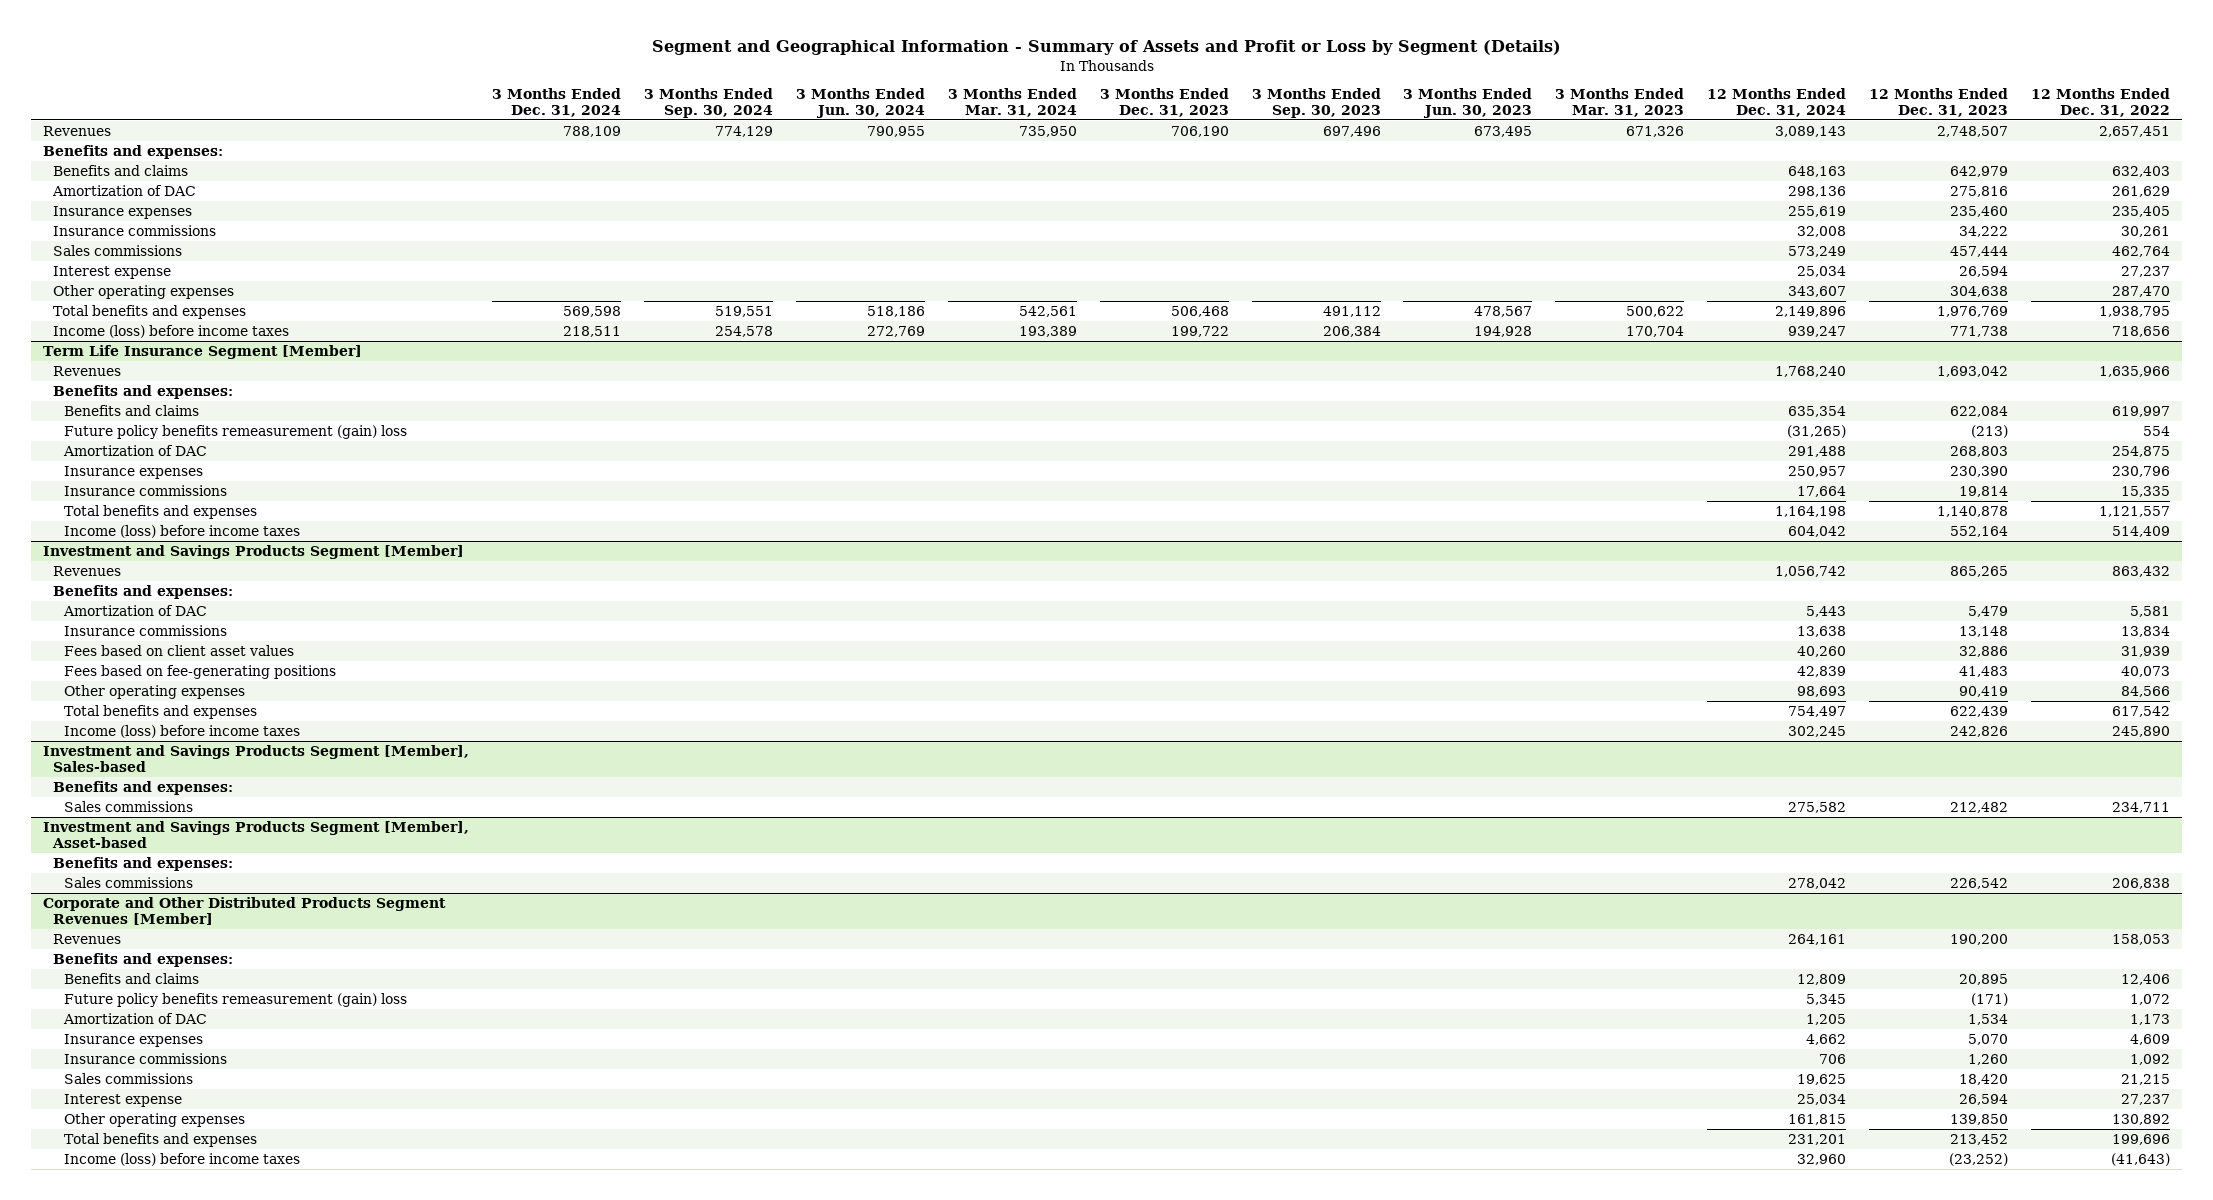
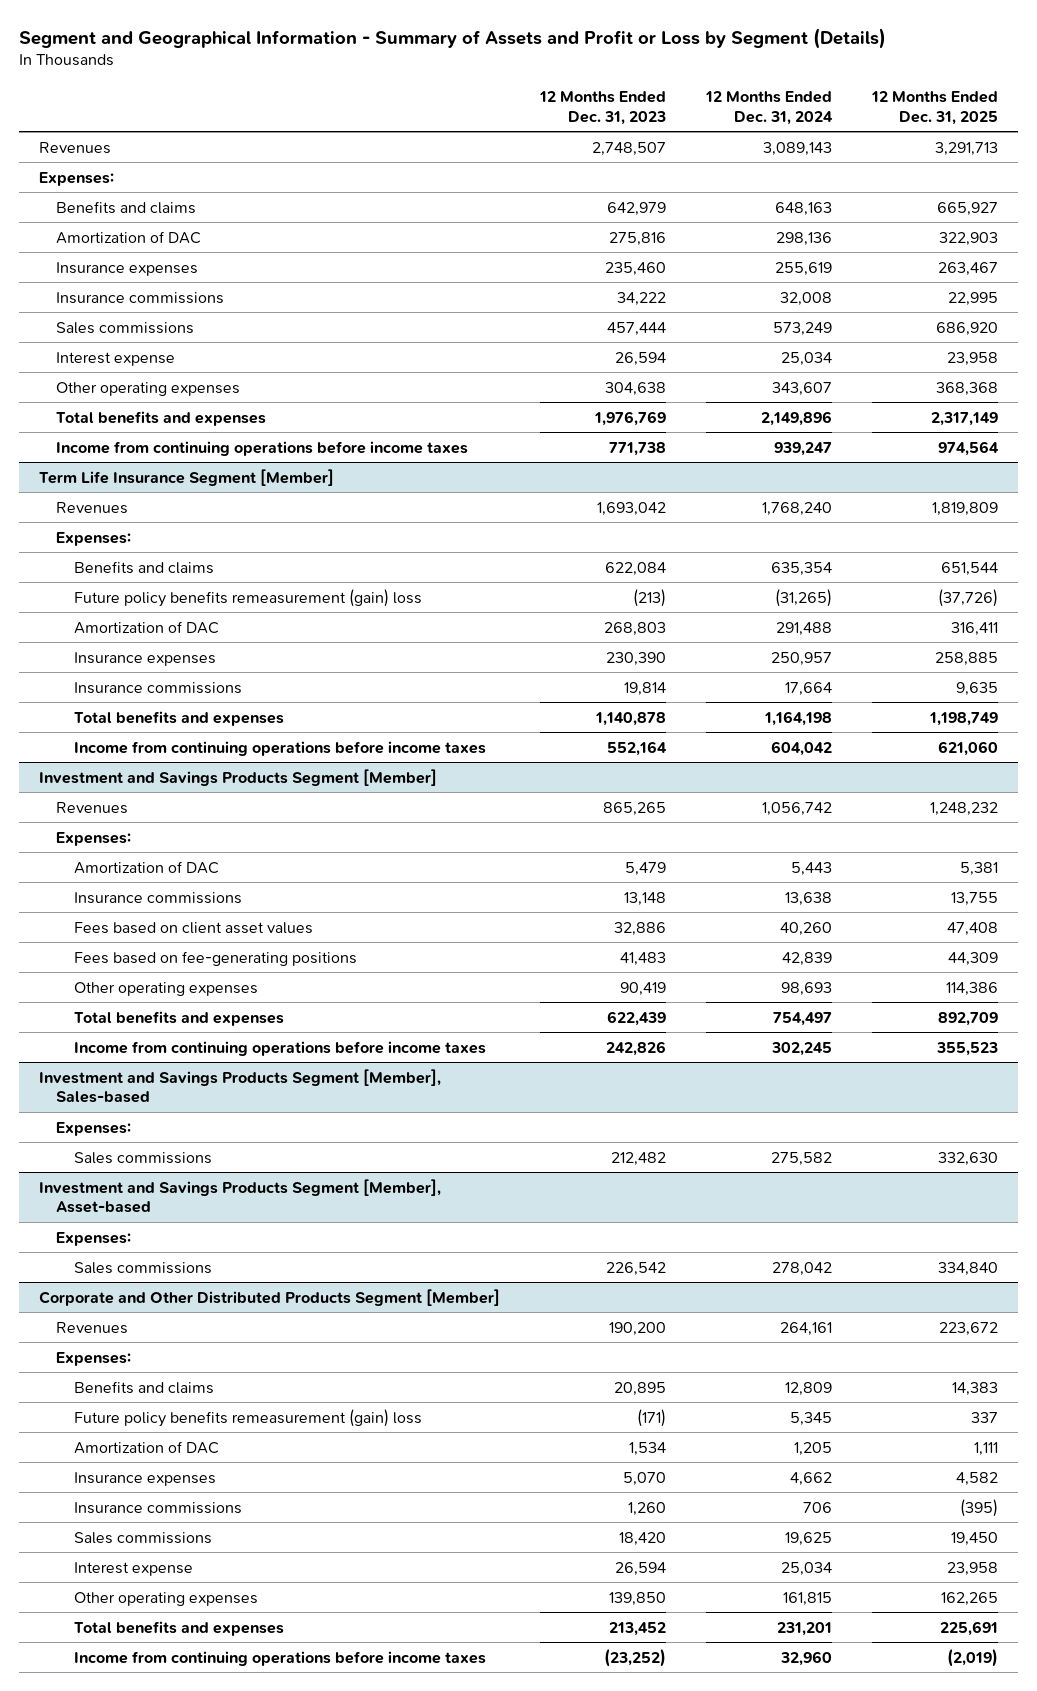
- | 3 Months Ended Dec. 31, 2024 | 3 Months Ended Sep. 30, 2024 | 3 Months Ended Jun. 30, 2024 | 3 Months Ended Mar. 31, 2024 | 3 Months Ended Dec. 31, 2023 | 3 Months Ended Sep. 30, 2023 | 3 Months Ended Jun. 30, 2023 | 3 Months Ended Mar. 31, 2023 | 12 Months Ended Dec. 31, 2024 | 12 Months Ended Dec. 31, 2023 | 12 Months Ended Dec. 31, 2022
+ | 12 Months Ended Dec. 31, 2023 | 12 Months Ended Dec. 31, 2024 | 12 Months Ended Dec. 31, 2025
- Benefits and expenses:
+ Expenses:
- Income (loss) before income taxes | 218,511 | 254,578 | 272,769 | 193,389 | 199,722 | 206,384 | 194,928 | 170,704 | 939,247 | 771,738 | 718,656
+ Income from continuing operations before income taxes | 771,738 | 939,247 | 974,564
@ Term Life Insurance Segment [Member]
- Benefits and expenses:
+ Expenses:
- Income (loss) before income taxes | | | | | | | | | 604,042 | 552,164 | 514,409
+ Income from continuing operations before income taxes | 552,164 | 604,042 | 621,060
@ Investment and Savings Products Segment [Member]
- Benefits and expenses:
+ Expenses:
- Income (loss) before income taxes | | | | | | | | | 302,245 | 242,826 | 245,890
+ Income from continuing operations before income taxes | 242,826 | 302,245 | 355,523
@ Investment and Savings Products Segment [Member], Sales-based
- Benefits and expenses:
+ Expenses:
@ Investment and Savings Products Segment [Member], Asset-based
- Benefits and expenses:
+ Expenses:
- Corporate and Other Distributed Products Segment Revenues [Member]
+ Corporate and Other Distributed Products Segment [Member]
- Benefits and expenses:
+ Expenses:
- Income (loss) before income taxes | | | | | | | | | 32,960 | (23,252) | (41,643)
+ Income from continuing operations before income taxes | (23,252) | 32,960 | (2,019)

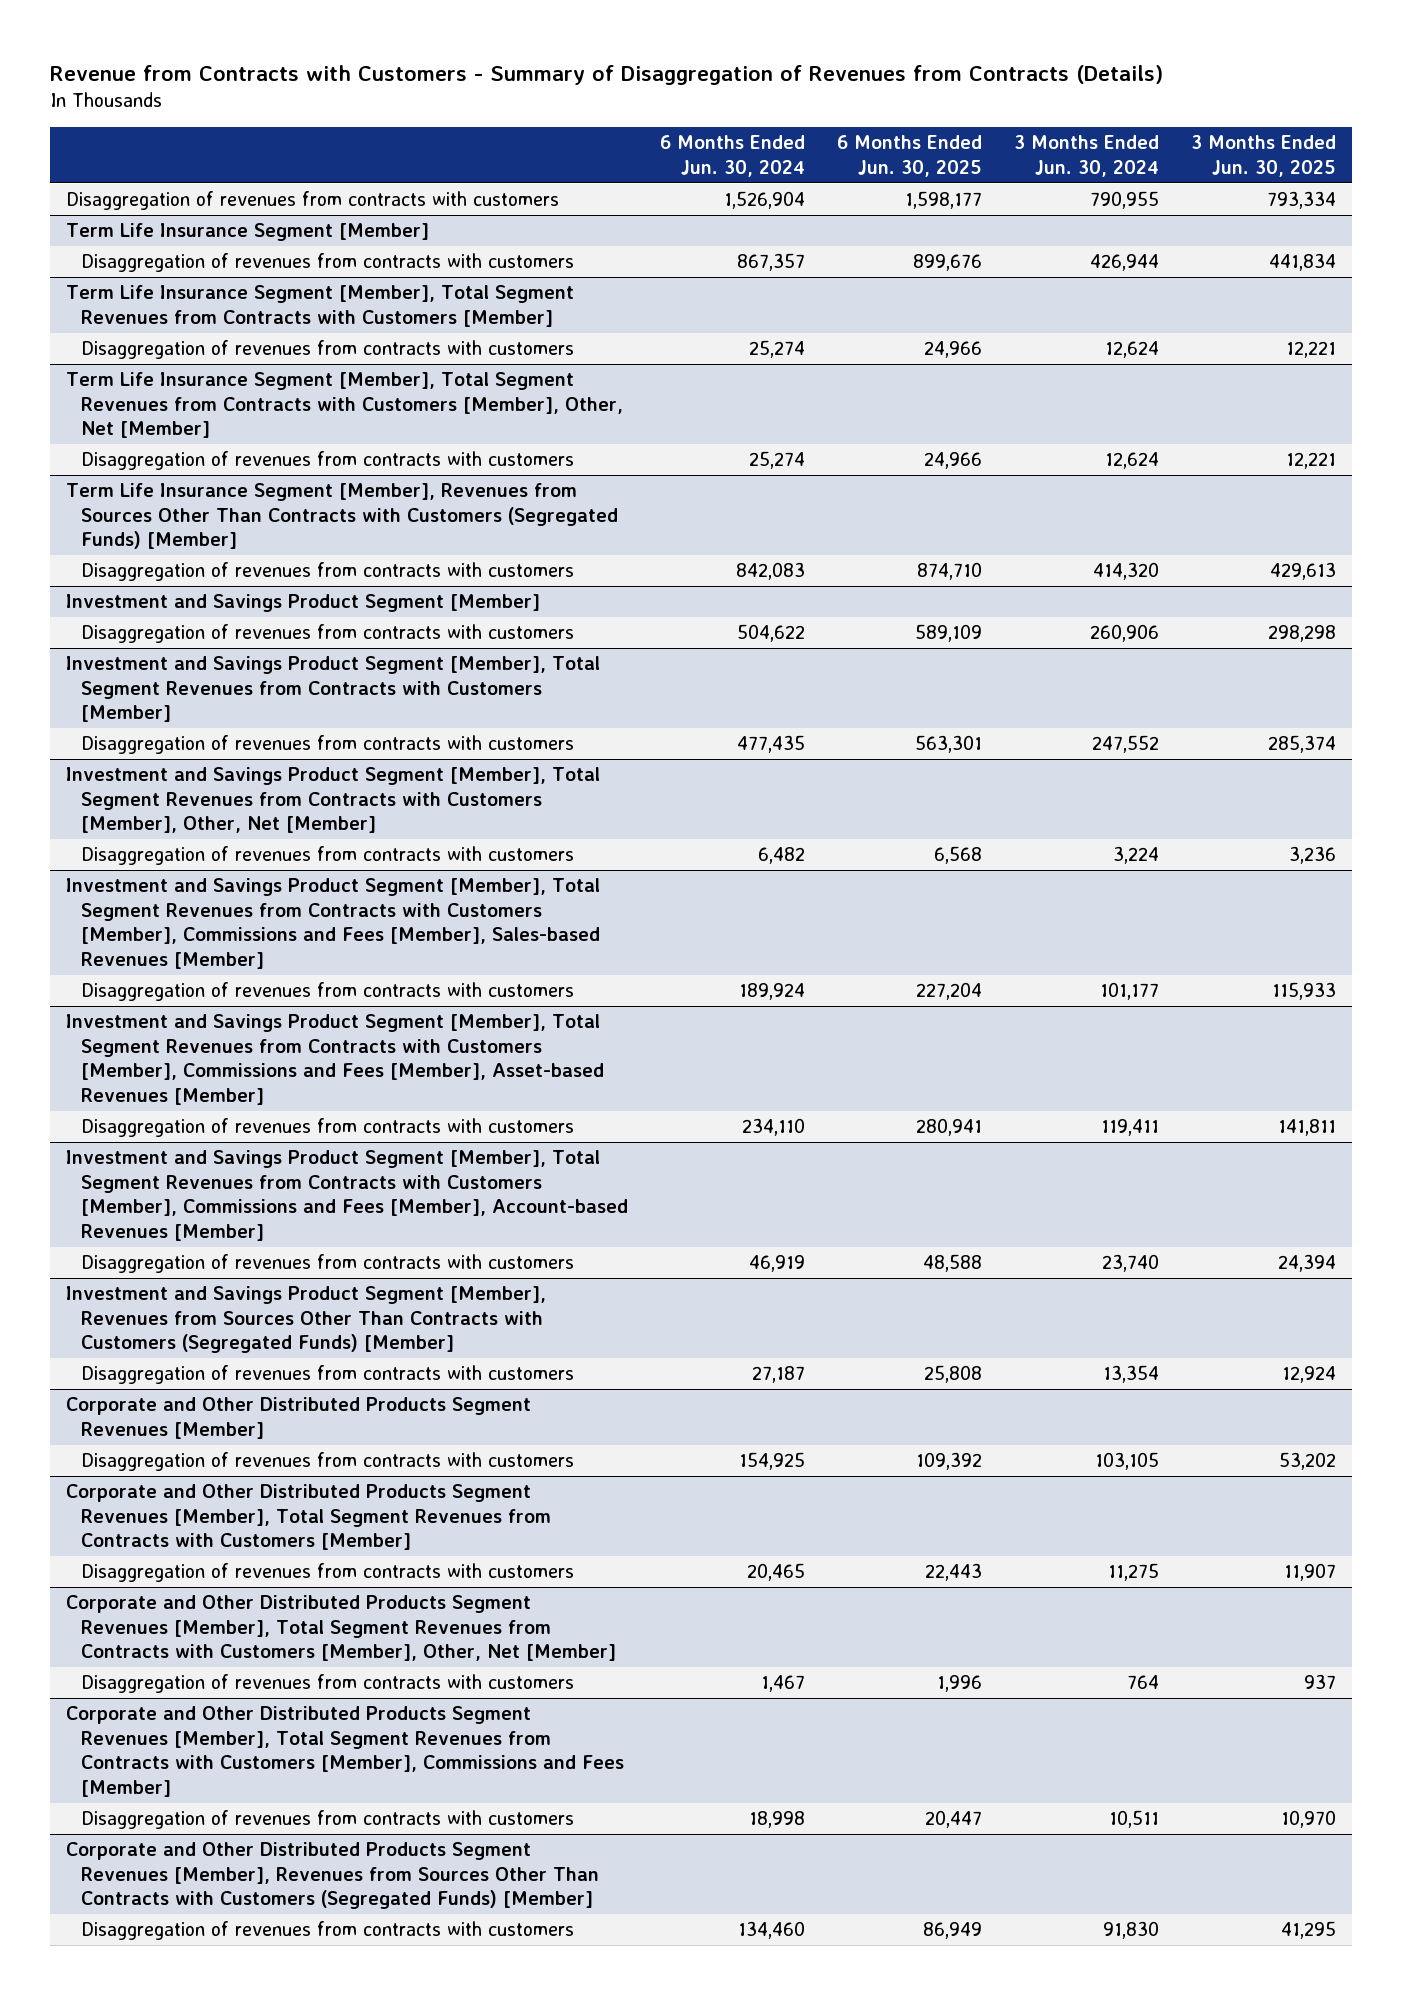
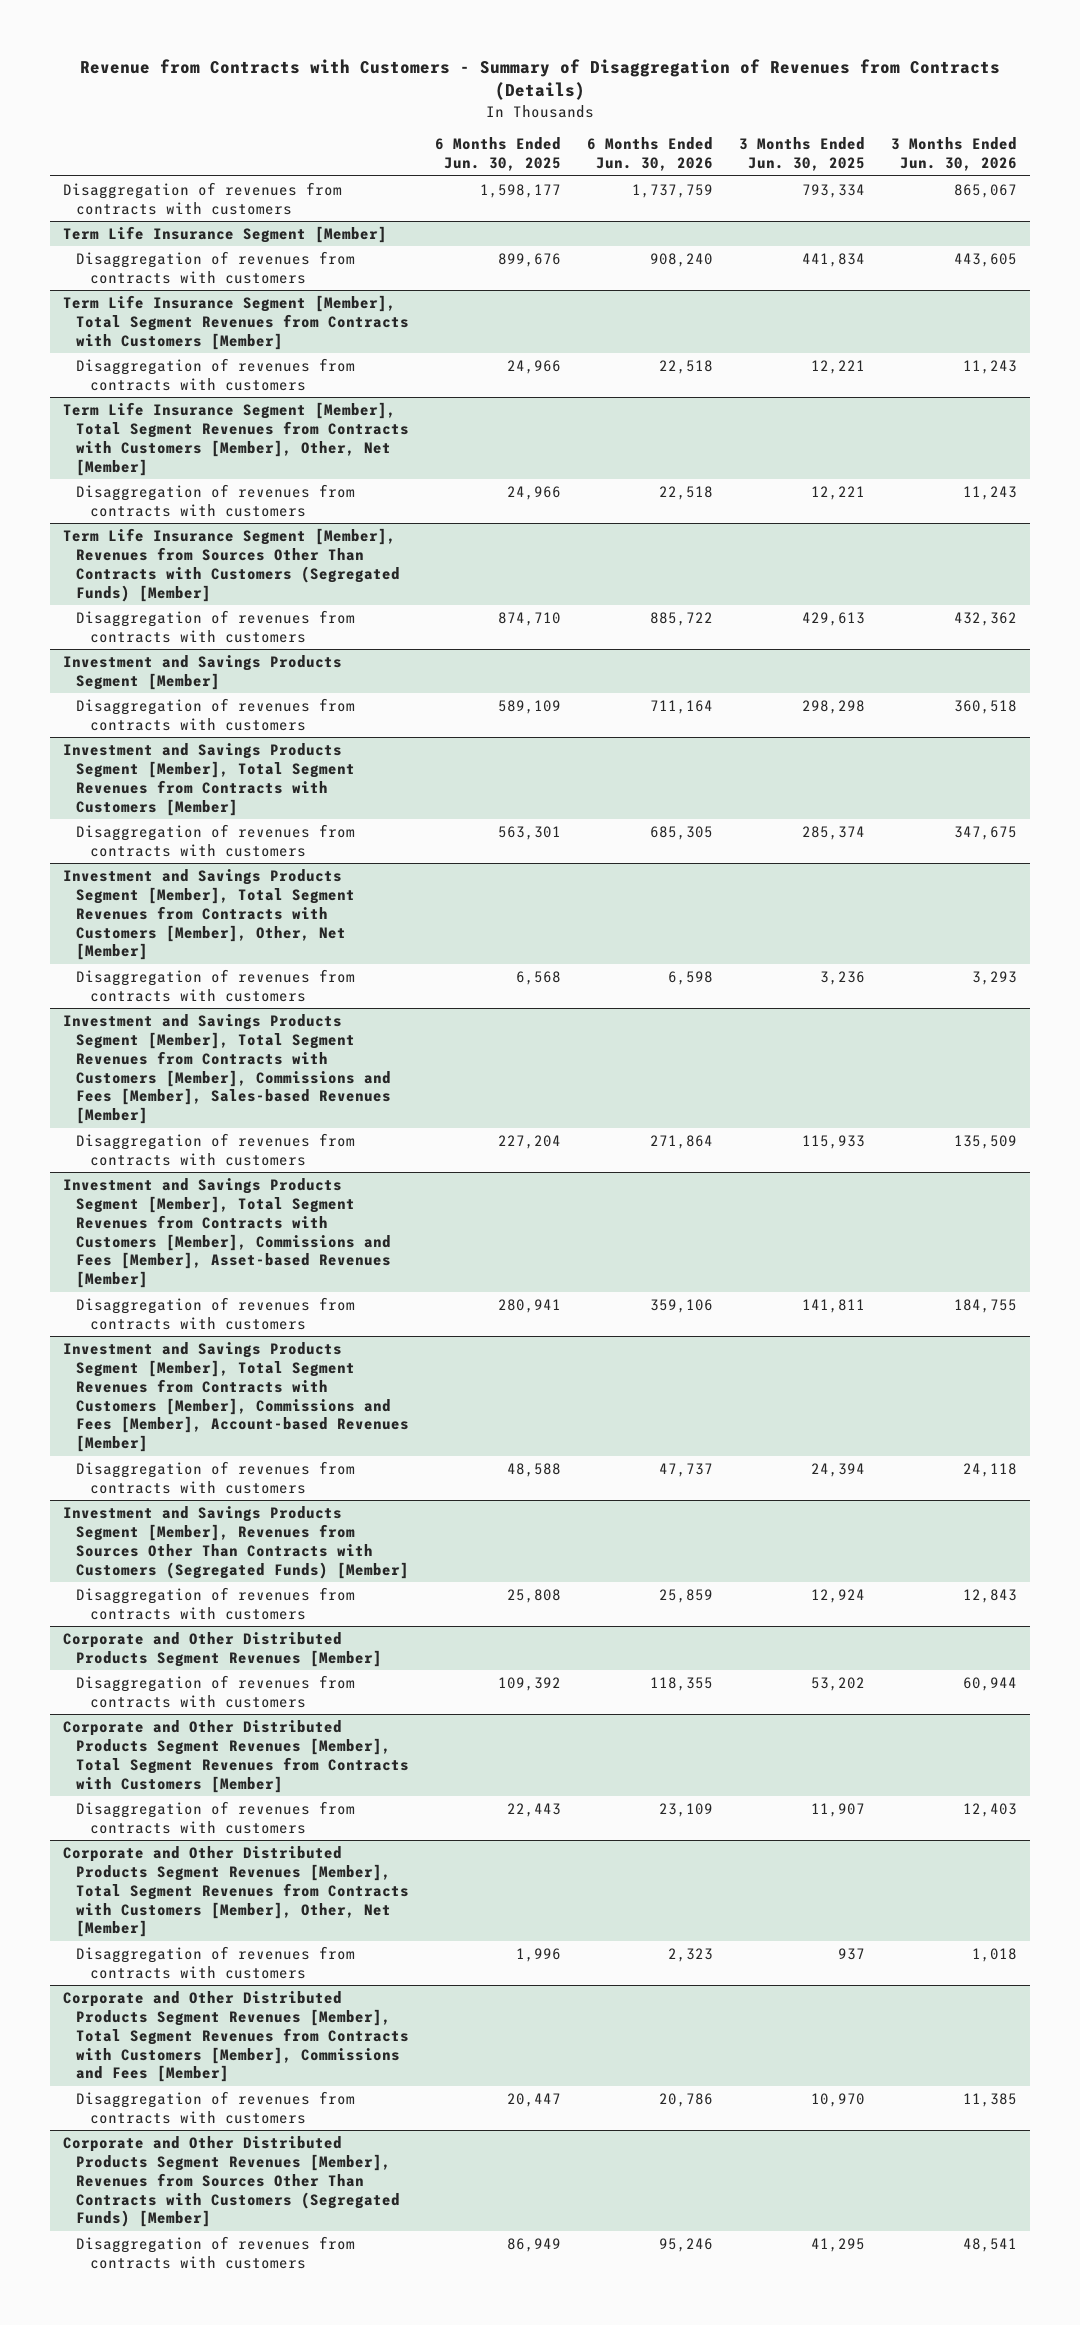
- | 6 Months Ended Jun. 30, 2024 | 6 Months Ended Jun. 30, 2025 | 3 Months Ended Jun. 30, 2024 | 3 Months Ended Jun. 30, 2025
+ | 6 Months Ended Jun. 30, 2025 | 6 Months Ended Jun. 30, 2026 | 3 Months Ended Jun. 30, 2025 | 3 Months Ended Jun. 30, 2026
- Investment and Savings Product Segment [Member]
+ Investment and Savings Products Segment [Member]
- Investment and Savings Product Segment [Member], Total Segment Revenues from Contracts with Customers [Member]
+ Investment and Savings Products Segment [Member], Total Segment Revenues from Contracts with Customers [Member]
- Investment and Savings Product Segment [Member], Total Segment Revenues from Contracts with Customers [Member], Other, Net [Member]
+ Investment and Savings Products Segment [Member], Total Segment Revenues from Contracts with Customers [Member], Other, Net [Member]
- Investment and Savings Product Segment [Member], Total Segment Revenues from Contracts with Customers [Member], Commissions and Fees [Member], Sales-based Revenues [Member]
+ Investment and Savings Products Segment [Member], Total Segment Revenues from Contracts with Customers [Member], Commissions and Fees [Member], Sales-based Revenues [Member]
- Investment and Savings Product Segment [Member], Total Segment Revenues from Contracts with Customers [Member], Commissions and Fees [Member], Asset-based Revenues [Member]
+ Investment and Savings Products Segment [Member], Total Segment Revenues from Contracts with Customers [Member], Commissions and Fees [Member], Asset-based Revenues [Member]
- Investment and Savings Product Segment [Member], Total Segment Revenues from Contracts with Customers [Member], Commissions and Fees [Member], Account-based Revenues [Member]
+ Investment and Savings Products Segment [Member], Total Segment Revenues from Contracts with Customers [Member], Commissions and Fees [Member], Account-based Revenues [Member]
- Investment and Savings Product Segment [Member], Revenues from Sources Other Than Contracts with Customers (Segregated Funds) [Member]
+ Investment and Savings Products Segment [Member], Revenues from Sources Other Than Contracts with Customers (Segregated Funds) [Member]

